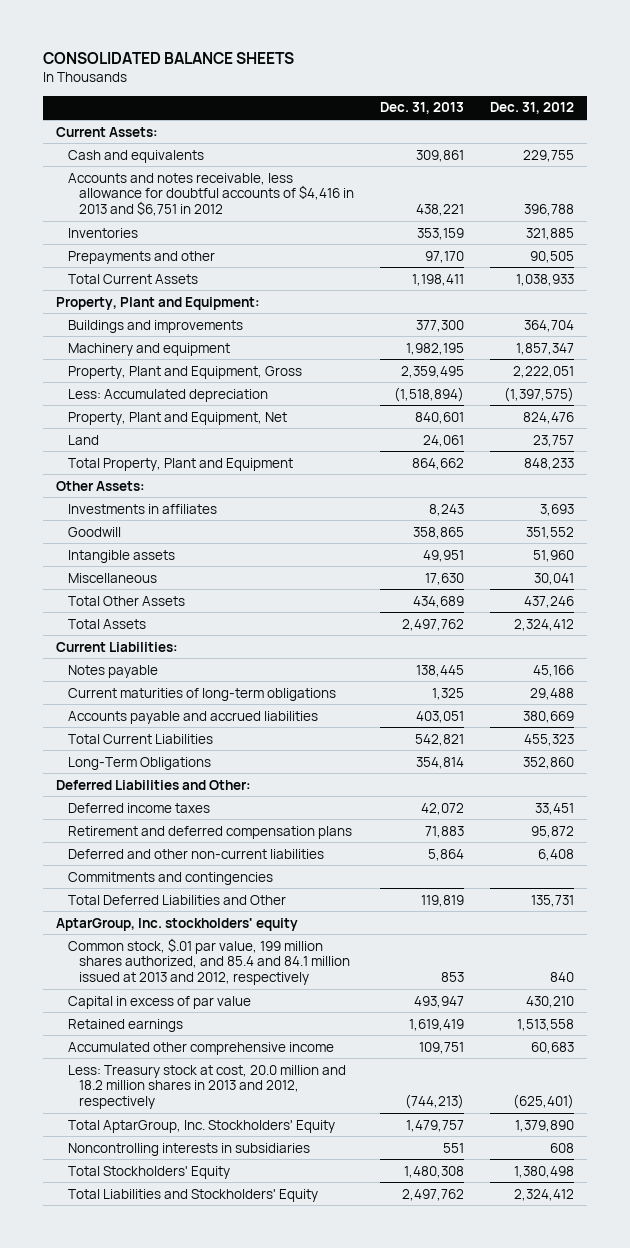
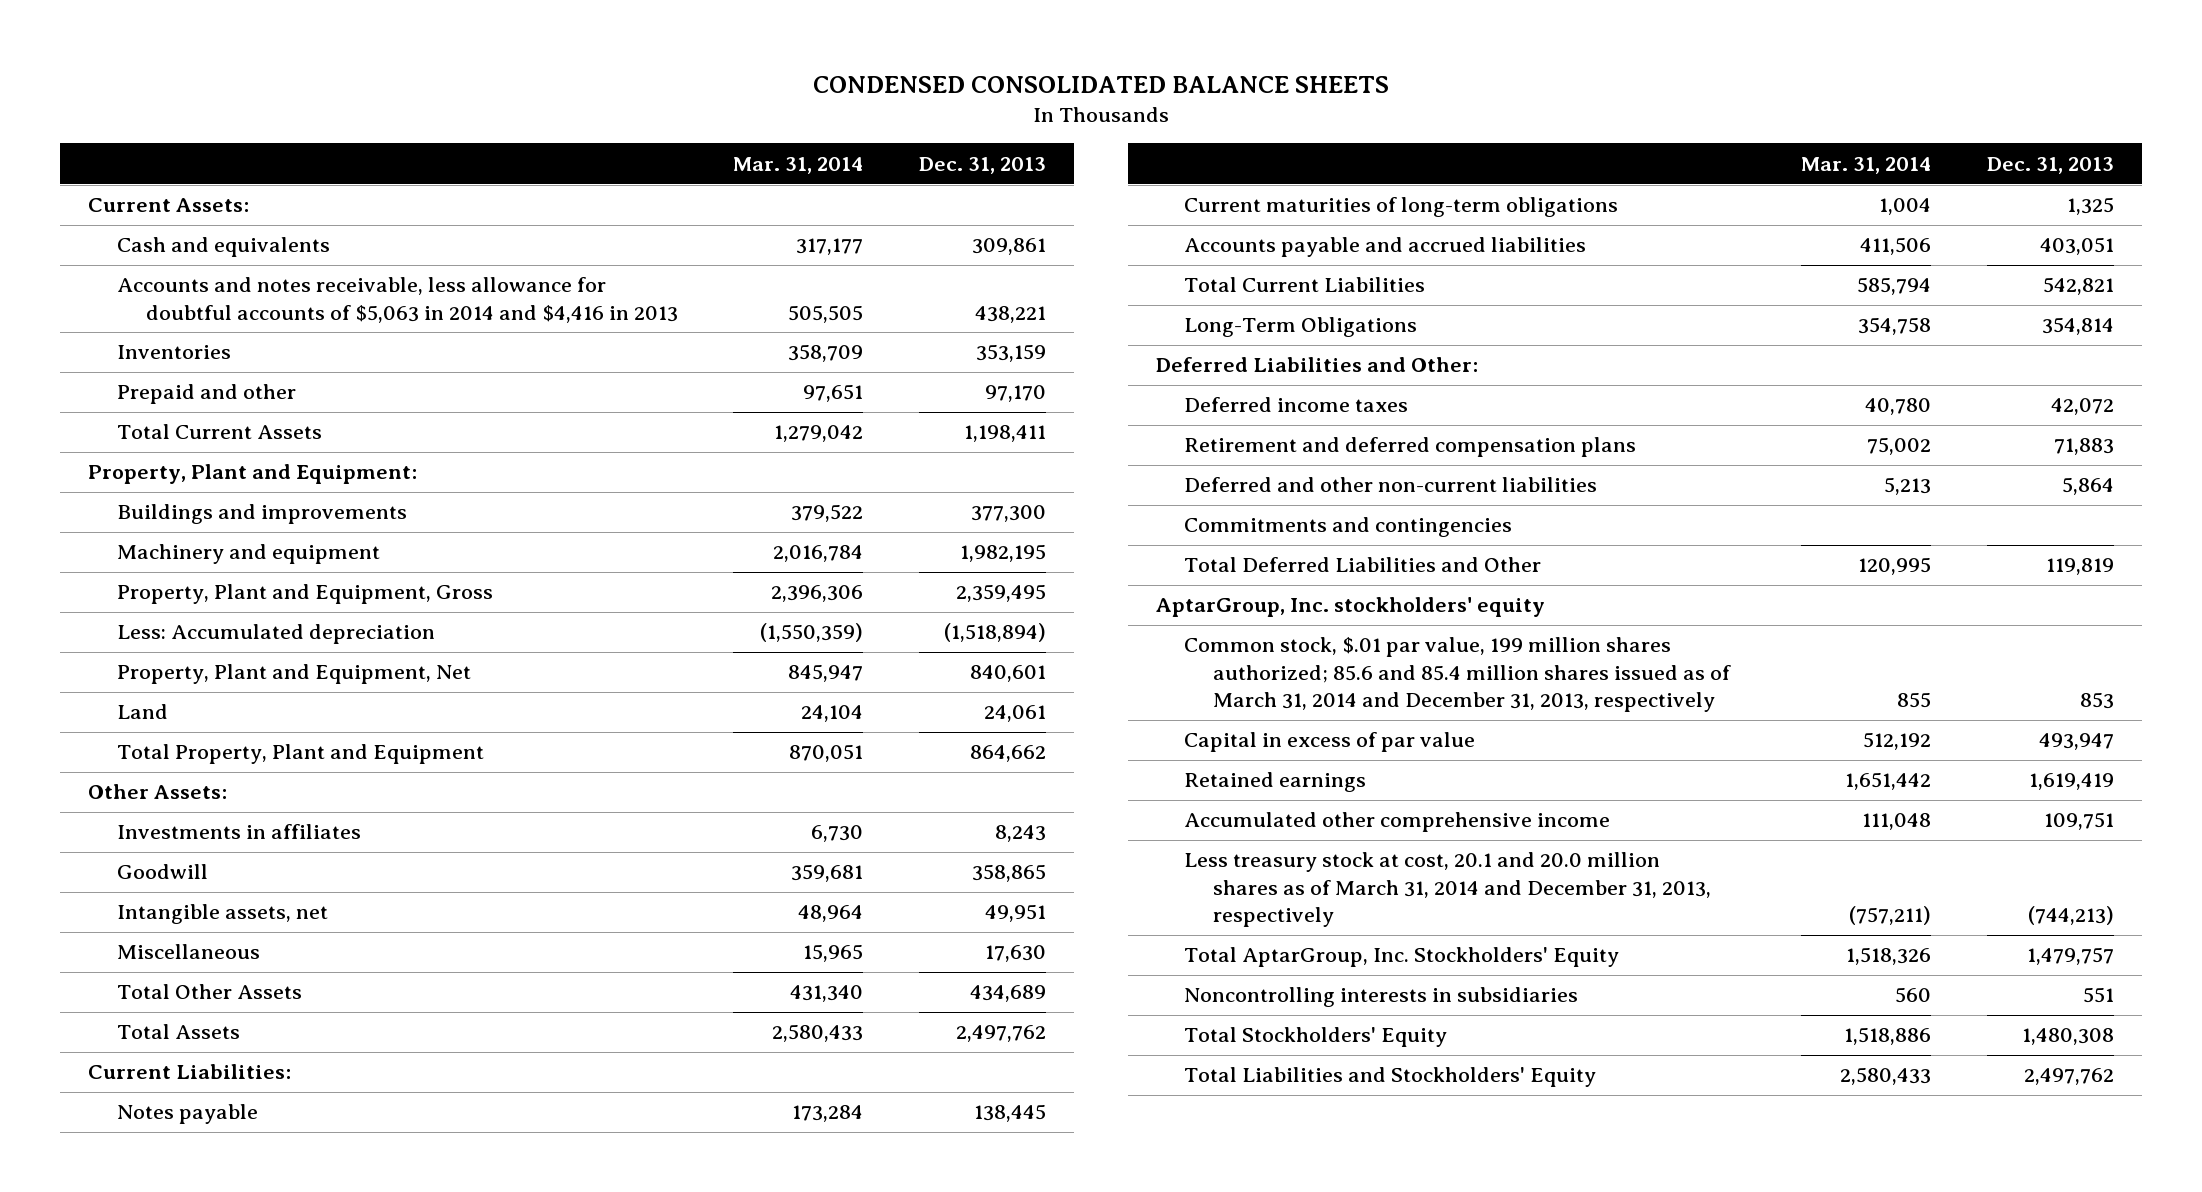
- CONSOLIDATED BALANCE SHEETS
+ CONDENSED CONSOLIDATED BALANCE SHEETS
- | Dec. 31, 2013 | Dec. 31, 2012
+ | Mar. 31, 2014 | Dec. 31, 2013
- Accounts and notes receivable, less allowance for doubtful accounts of $4,416 in 2013 and $6,751 in 2012 | 438,221 | 396,788
+ Accounts and notes receivable, less allowance for doubtful accounts of $5,063 in 2014 and $4,416 in 2013 | 505,505 | 438,221
- Prepayments and other | 97,170 | 90,505
+ Prepaid and other | 97,651 | 97,170
- Intangible assets | 49,951 | 51,960
+ Intangible assets, net | 48,964 | 49,951
- Common stock, $.01 par value, 199 million shares authorized, and 85.4 and 84.1 million issued at 2013 and 2012, respectively | 853 | 840
+ Common stock, $.01 par value, 199 million shares authorized; 85.6 and 85.4 million shares issued as of March 31, 2014 and December 31, 2013, respectively | 855 | 853
- Less: Treasury stock at cost, 20.0 million and 18.2 million shares in 2013 and 2012, respectively | (744,213) | (625,401)
+ Less treasury stock at cost, 20.1 and 20.0 million shares as of March 31, 2014 and December 31, 2013, respectively | (757,211) | (744,213)

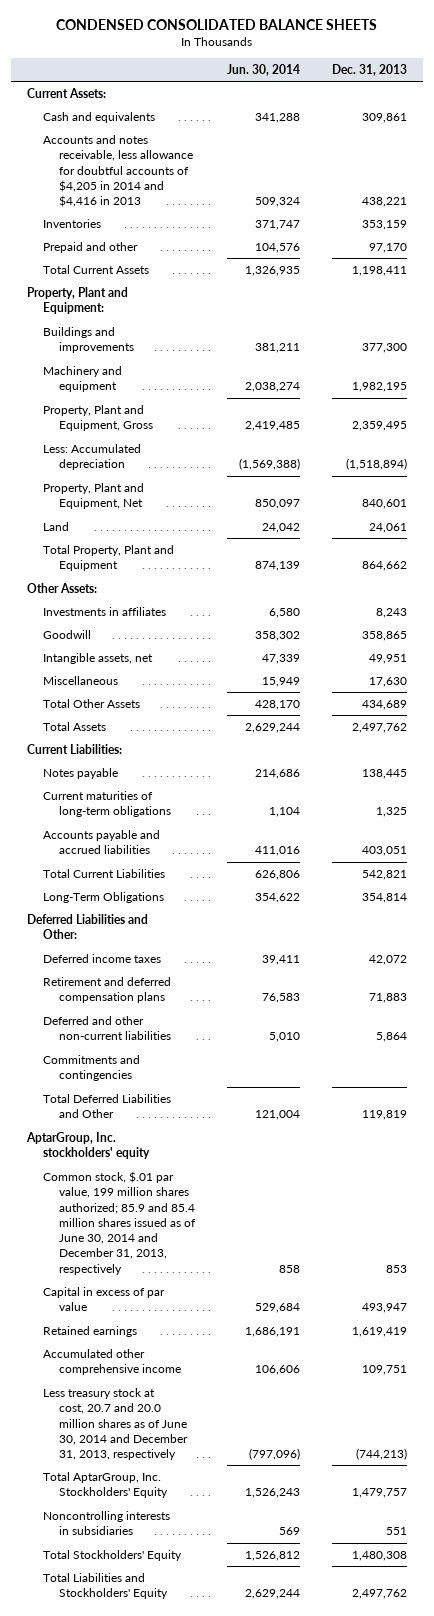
- | Mar. 31, 2014 | Dec. 31, 2013
+ | Jun. 30, 2014 | Dec. 31, 2013
- Accounts and notes receivable, less allowance for doubtful accounts of $5,063 in 2014 and $4,416 in 2013 | 505,505 | 438,221
+ Accounts and notes receivable, less allowance for doubtful accounts of $4,205 in 2014 and $4,416 in 2013 | 509,324 | 438,221
- Common stock, $.01 par value, 199 million shares authorized; 85.6 and 85.4 million shares issued as of March 31, 2014 and December 31, 2013, respectively | 855 | 853
+ Common stock, $.01 par value, 199 million shares authorized; 85.9 and 85.4 million shares issued as of June 30, 2014 and December 31, 2013, respectively | 858 | 853
- Less treasury stock at cost, 20.1 and 20.0 million shares as of March 31, 2014 and December 31, 2013, respectively | (757,211) | (744,213)
+ Less treasury stock at cost, 20.7 and 20.0 million shares as of June 30, 2014 and December 31, 2013, respectively | (797,096) | (744,213)

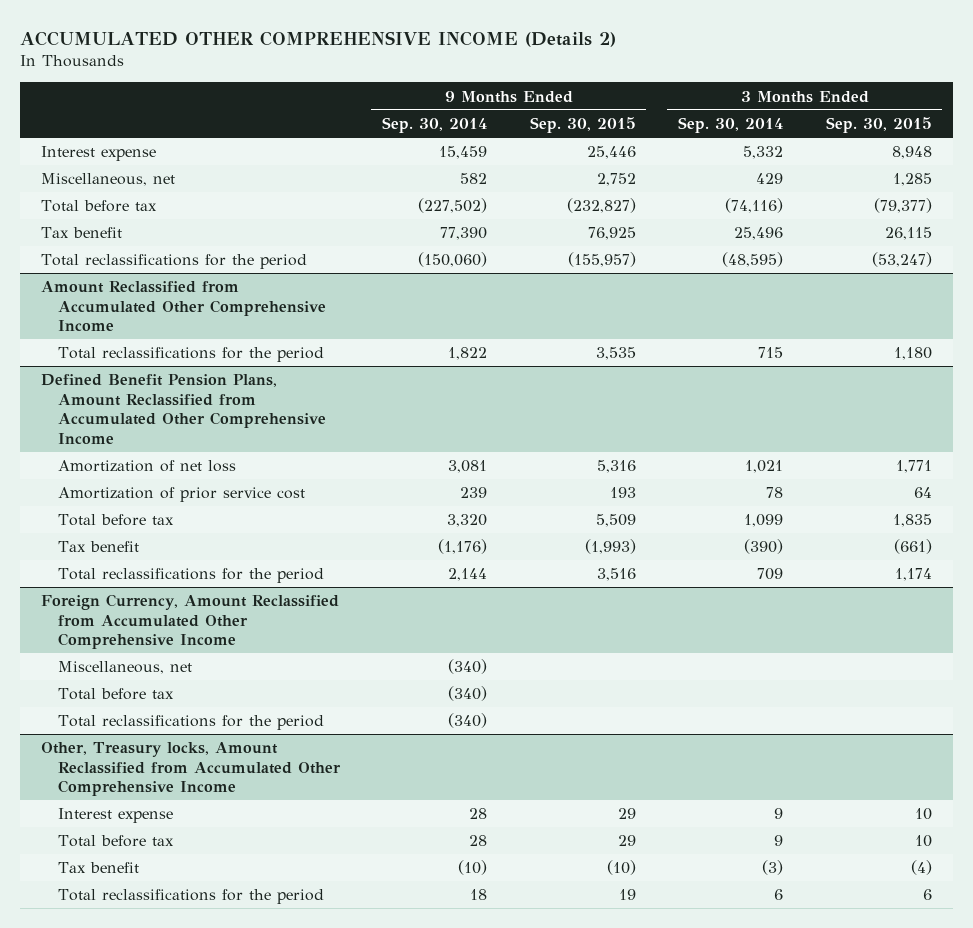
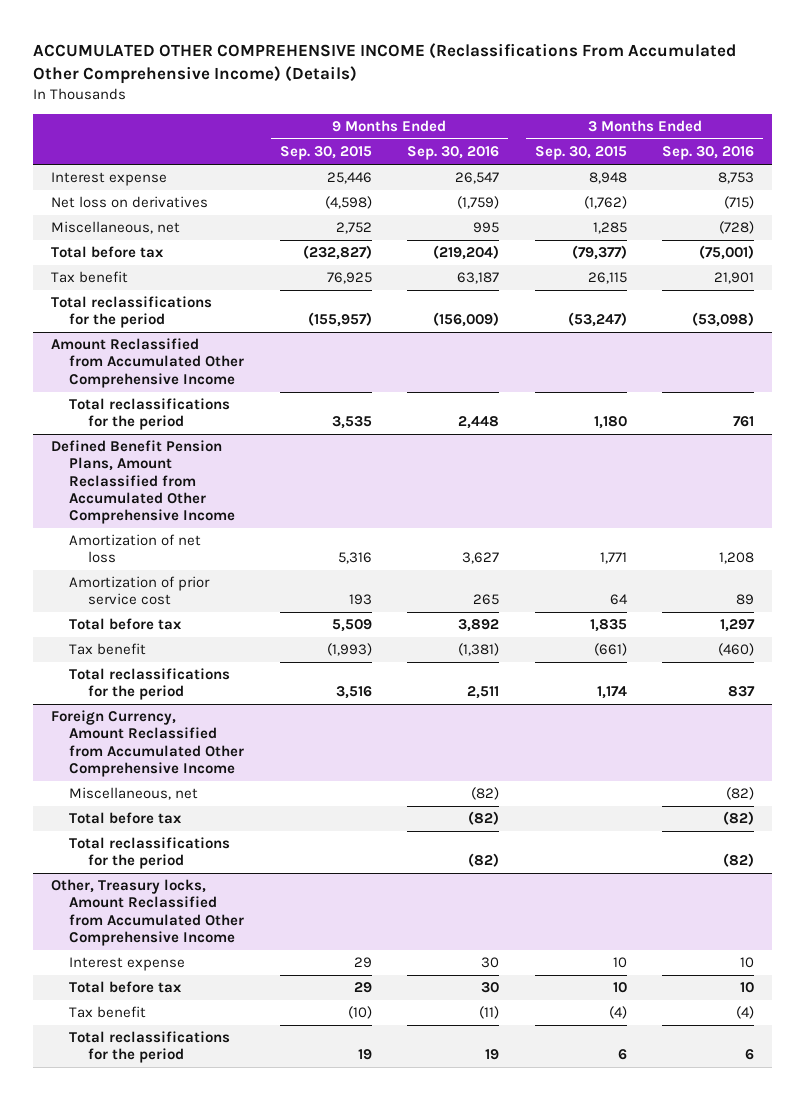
- ACCUMULATED OTHER COMPREHENSIVE INCOME (Details 2)
+ ACCUMULATED OTHER COMPREHENSIVE INCOME (Reclassifications From Accumulated Other Comprehensive Income) (Details)
- | 9 Months Ended Sep. 30, 2014 | 9 Months Ended Sep. 30, 2015 | 3 Months Ended Sep. 30, 2014 | 3 Months Ended Sep. 30, 2015
+ | 9 Months Ended Sep. 30, 2015 | 9 Months Ended Sep. 30, 2016 | 3 Months Ended Sep. 30, 2015 | 3 Months Ended Sep. 30, 2016
+ Net loss on derivatives | (4,598) | (1,759) | (1,762) | (715)

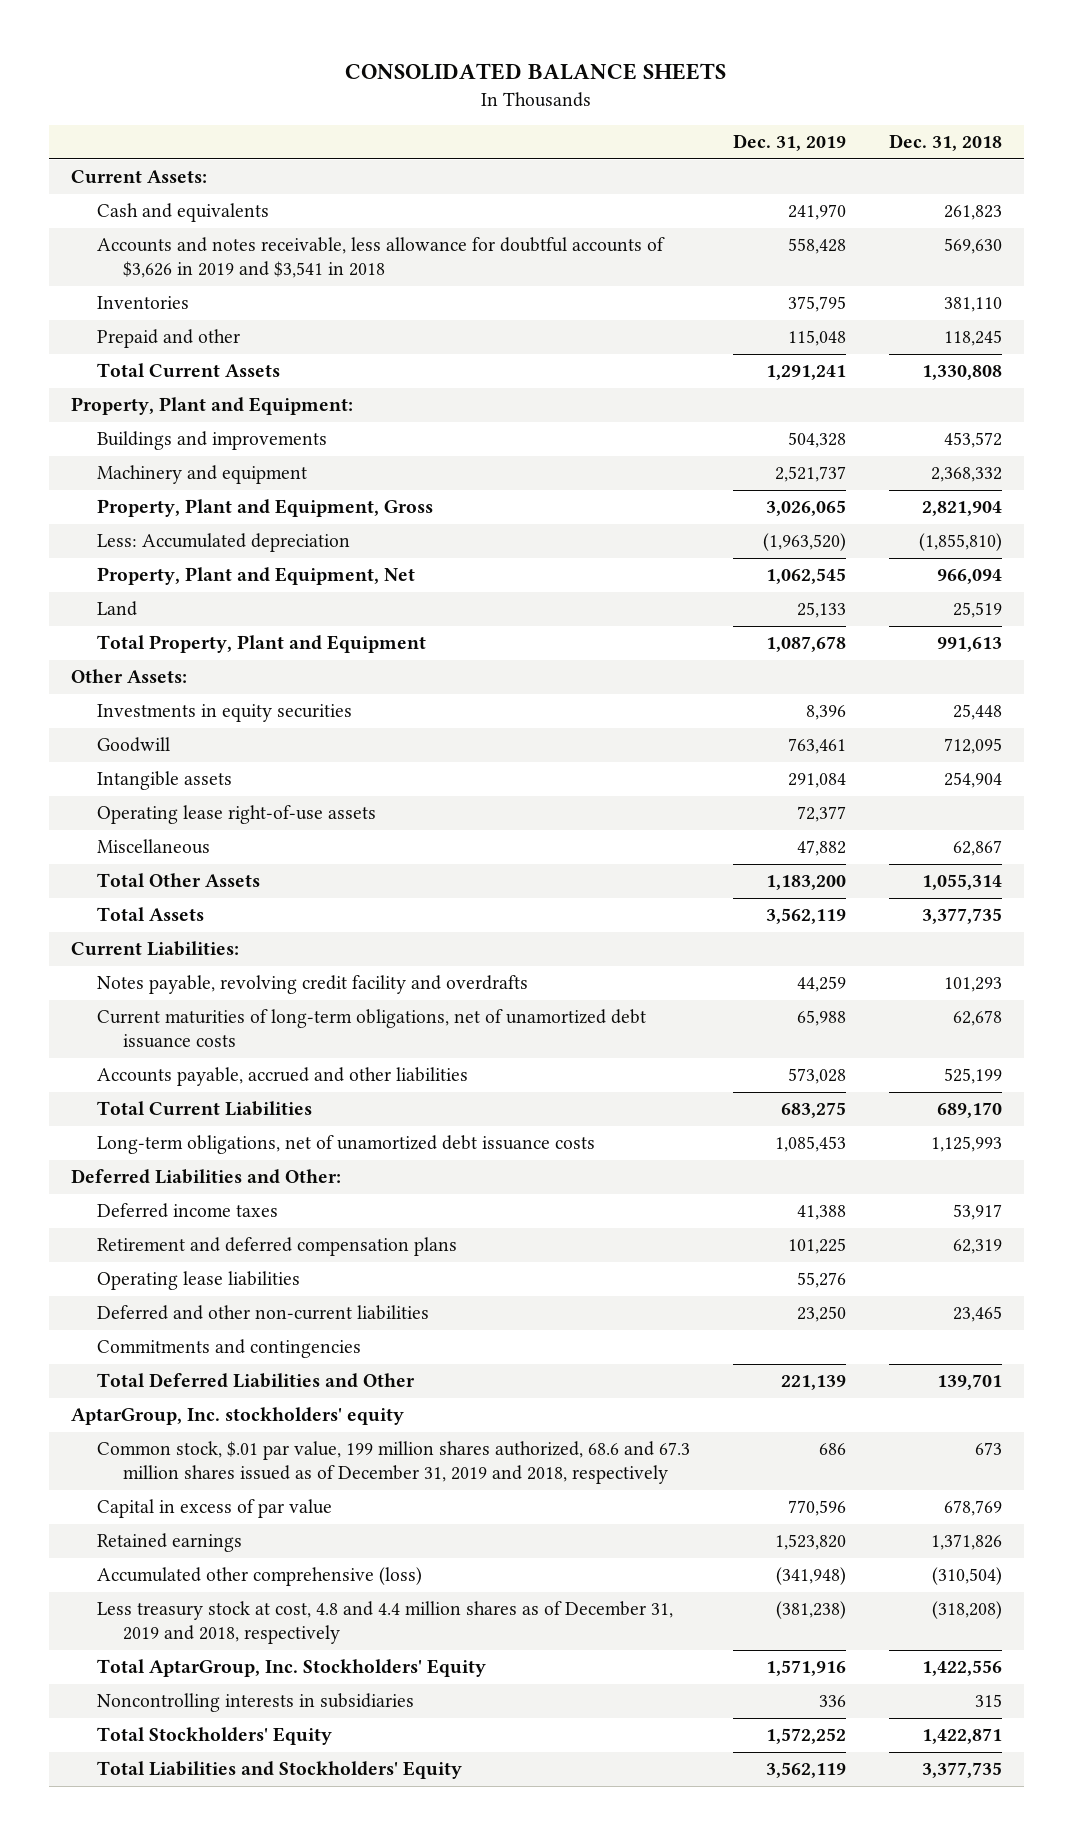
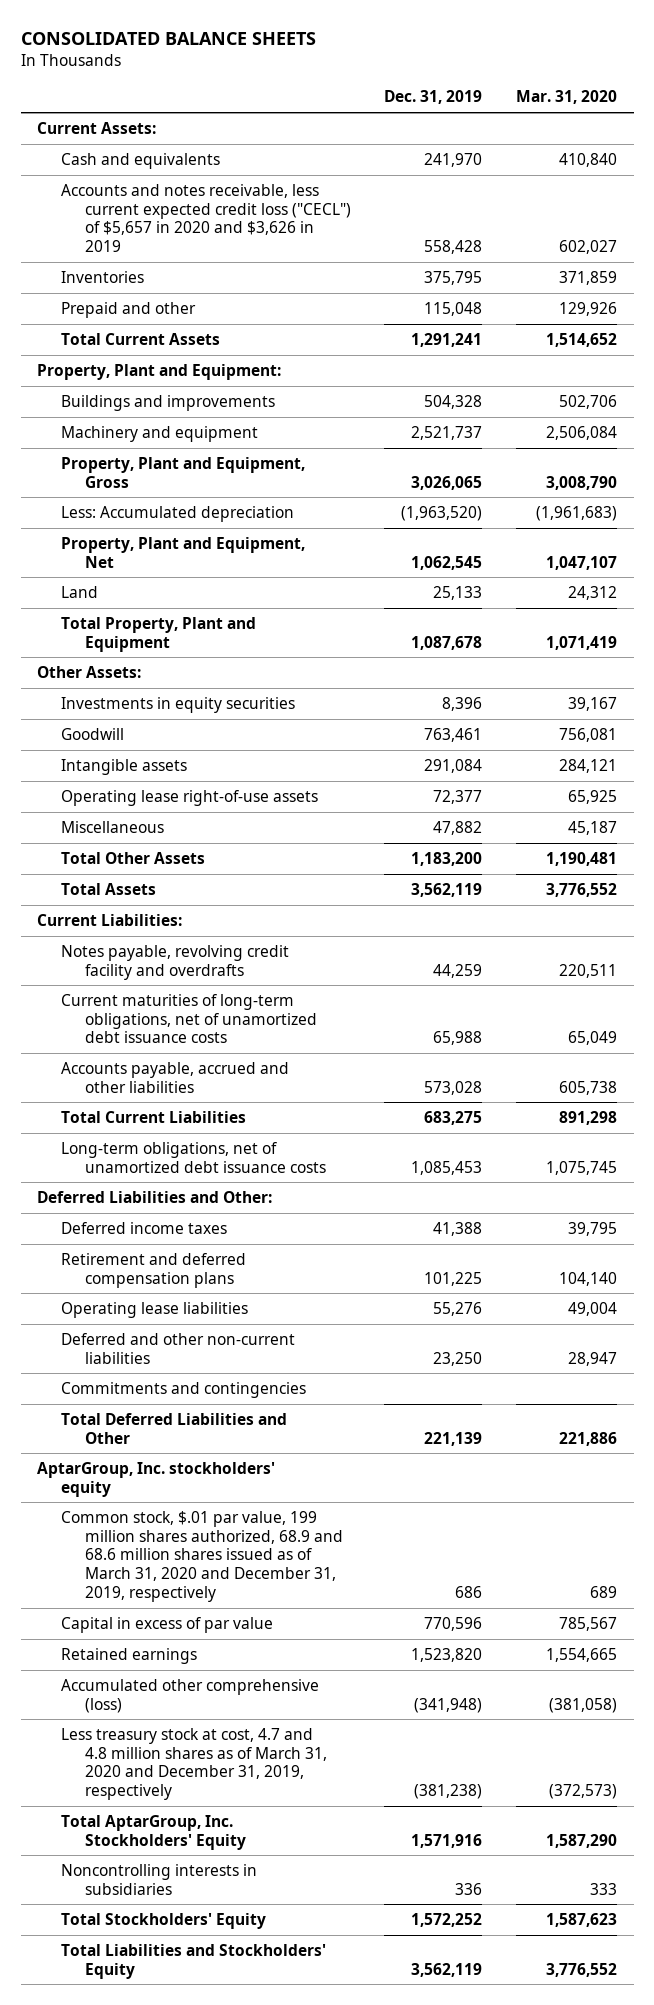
- | Dec. 31, 2019 | Dec. 31, 2018
+ | Dec. 31, 2019 | Mar. 31, 2020
- Accounts and notes receivable, less allowance for doubtful accounts of $3,626 in 2019 and $3,541 in 2018 | 558,428 | 569,630
+ Accounts and notes receivable, less current expected credit loss ("CECL") of $5,657 in 2020 and $3,626 in 2019 | 558,428 | 602,027
- Common stock, $.01 par value, 199 million shares authorized, 68.6 and 67.3 million shares issued as of December 31, 2019 and 2018, respectively | 686 | 673
+ Common stock, $.01 par value, 199 million shares authorized, 68.9 and 68.6 million shares issued as of March 31, 2020 and December 31, 2019, respectively | 686 | 689
- Less treasury stock at cost, 4.8 and 4.4 million shares as of December 31, 2019 and 2018, respectively | (381,238) | (318,208)
+ Less treasury stock at cost, 4.7 and 4.8 million shares as of March 31, 2020 and December 31, 2019, respectively | (381,238) | (372,573)

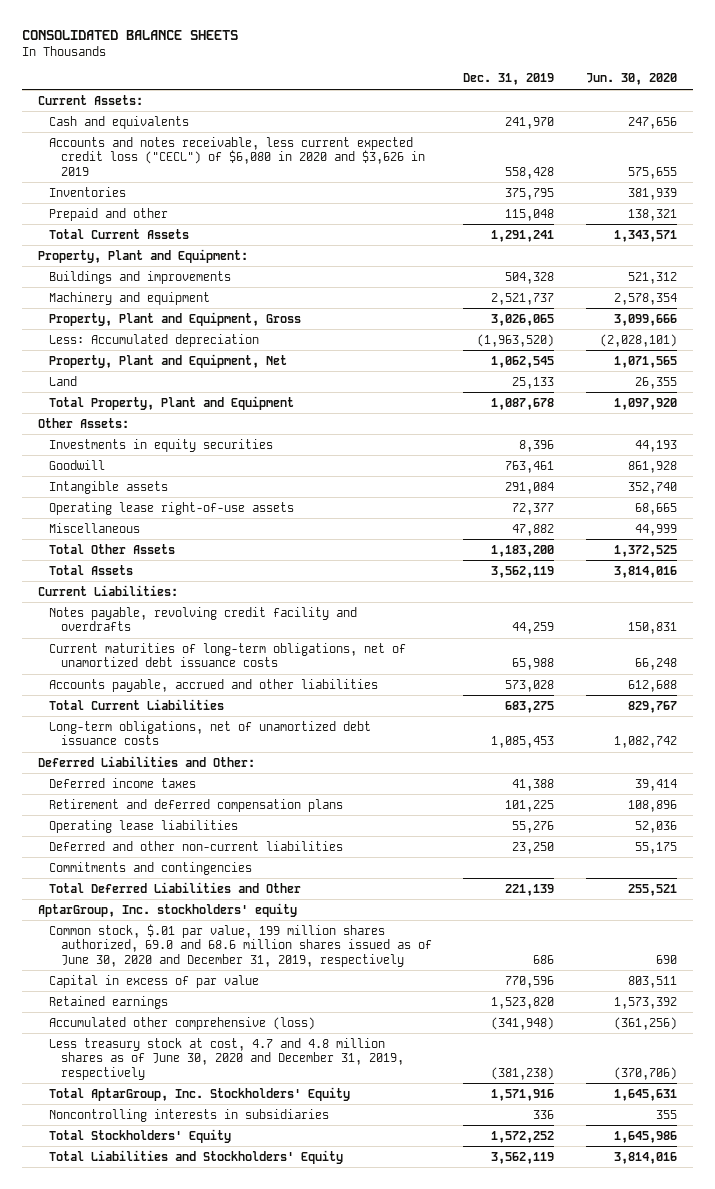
- | Dec. 31, 2019 | Mar. 31, 2020
+ | Dec. 31, 2019 | Jun. 30, 2020
- Accounts and notes receivable, less current expected credit loss ("CECL") of $5,657 in 2020 and $3,626 in 2019 | 558,428 | 602,027
+ Accounts and notes receivable, less current expected credit loss ("CECL") of $6,080 in 2020 and $3,626 in 2019 | 558,428 | 575,655
- Common stock, $.01 par value, 199 million shares authorized, 68.9 and 68.6 million shares issued as of March 31, 2020 and December 31, 2019, respectively | 686 | 689
+ Common stock, $.01 par value, 199 million shares authorized, 69.0 and 68.6 million shares issued as of June 30, 2020 and December 31, 2019, respectively | 686 | 690
- Less treasury stock at cost, 4.7 and 4.8 million shares as of March 31, 2020 and December 31, 2019, respectively | (381,238) | (372,573)
+ Less treasury stock at cost, 4.7 and 4.8 million shares as of June 30, 2020 and December 31, 2019, respectively | (381,238) | (370,706)

